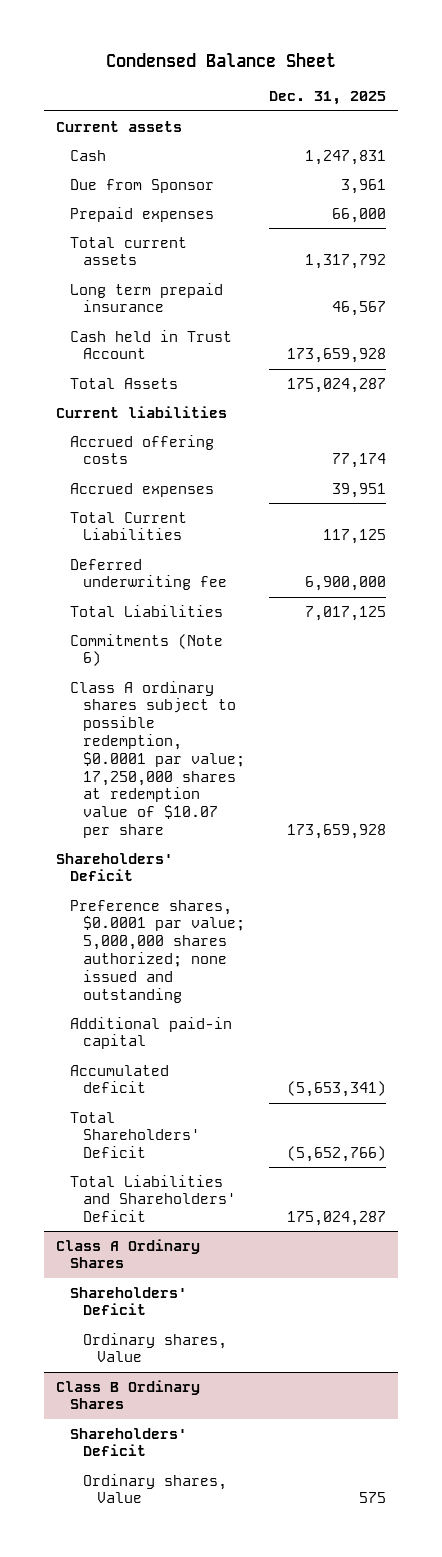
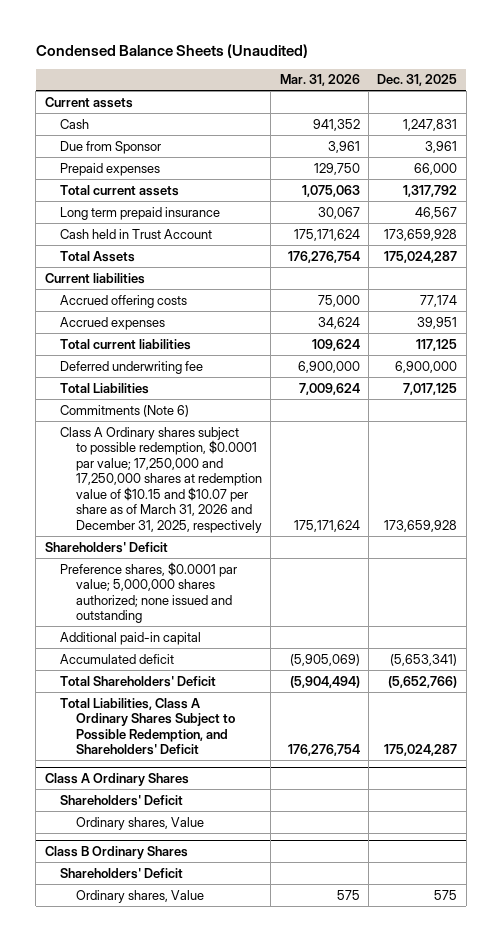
- Condensed Balance Sheet
+ Condensed Balance Sheets (Unaudited)
- | Dec. 31, 2025
+ | Mar. 31, 2026 | Dec. 31, 2025
- Total Current Liabilities | 117,125
+ Total current liabilities | 109,624 | 117,125
- Class A ordinary shares subject to possible redemption, $0.0001 par value; 17,250,000 shares at redemption value of $10.07 per share | 173,659,928
+ Class A Ordinary shares subject to possible redemption, $0.0001 par value; 17,250,000 and 17,250,000 shares at redemption value of $10.15 and $10.07 per share as of March 31, 2026 and December 31, 2025, respectively | 175,171,624 | 173,659,928
- Total Liabilities and Shareholders' Deficit | 175,024,287
+ Total Liabilities, Class A Ordinary Shares Subject to Possible Redemption, and Shareholders' Deficit | 176,276,754 | 175,024,287

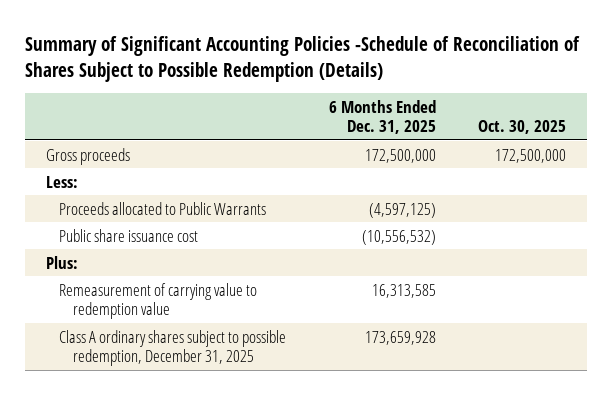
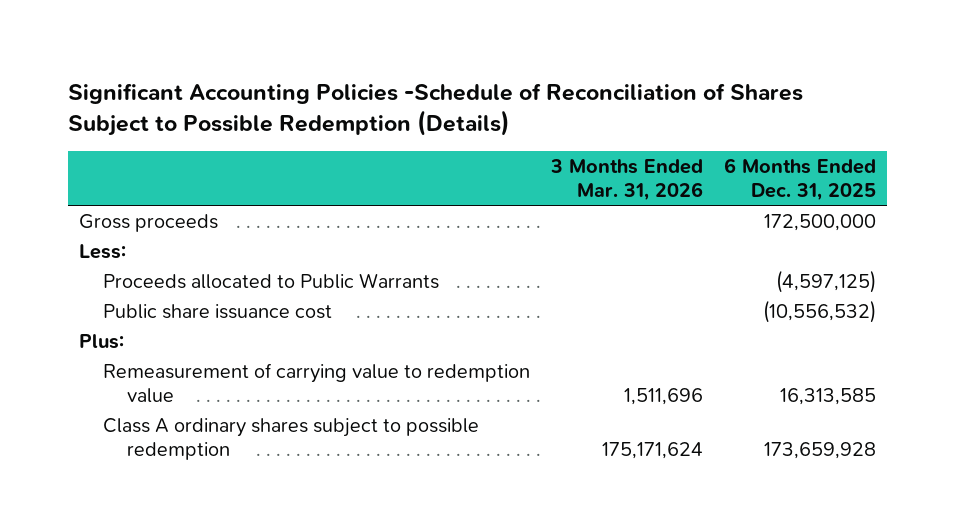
- Summary of Significant Accounting Policies -Schedule of Reconciliation of Shares Subject to Possible Redemption (Details)
+ Significant Accounting Policies -Schedule of Reconciliation of Shares Subject to Possible Redemption (Details)
- | 6 Months Ended Dec. 31, 2025 | Oct. 30, 2025
+ | 3 Months Ended Mar. 31, 2026 | 6 Months Ended Dec. 31, 2025
- Class A ordinary shares subject to possible redemption, December 31, 2025 | 173,659,928 |
+ Class A ordinary shares subject to possible redemption | 175,171,624 | 173,659,928

